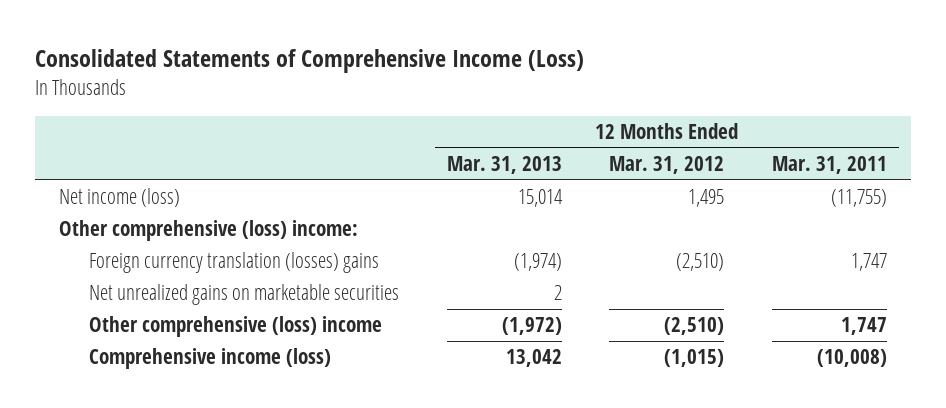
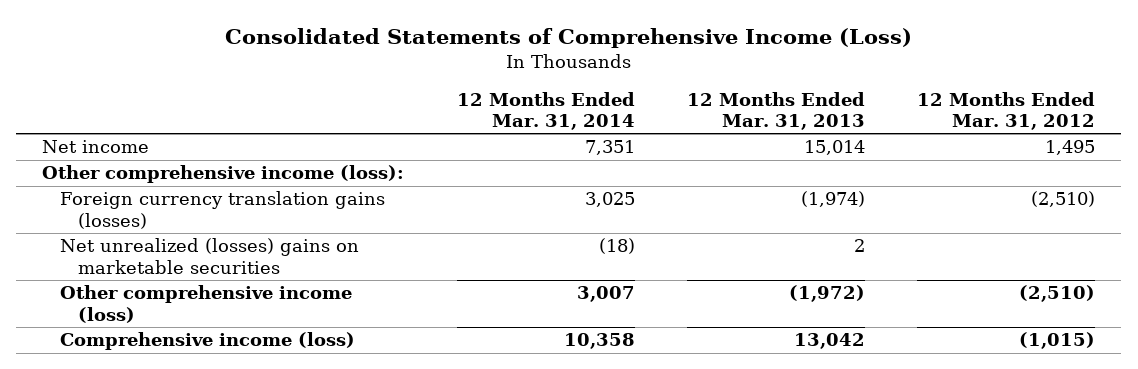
- | 12 Months Ended Mar. 31, 2013 | 12 Months Ended Mar. 31, 2012 | 12 Months Ended Mar. 31, 2011
+ | 12 Months Ended Mar. 31, 2014 | 12 Months Ended Mar. 31, 2013 | 12 Months Ended Mar. 31, 2012
- Net income (loss) | 15,014 | 1,495 | (11,755)
- Other comprehensive (loss) income:
- Foreign currency translation (losses) gains | (1,974) | (2,510) | 1,747
- Net unrealized gains on marketable securities | 2 | |
- Other comprehensive (loss) income | (1,972) | (2,510) | 1,747
+ Net income | 7,351 | 15,014 | 1,495
+ Other comprehensive income (loss):
+ Foreign currency translation gains (losses) | 3,025 | (1,974) | (2,510)
+ Net unrealized (losses) gains on marketable securities | (18) | 2 |
+ Other comprehensive income (loss) | 3,007 | (1,972) | (2,510)

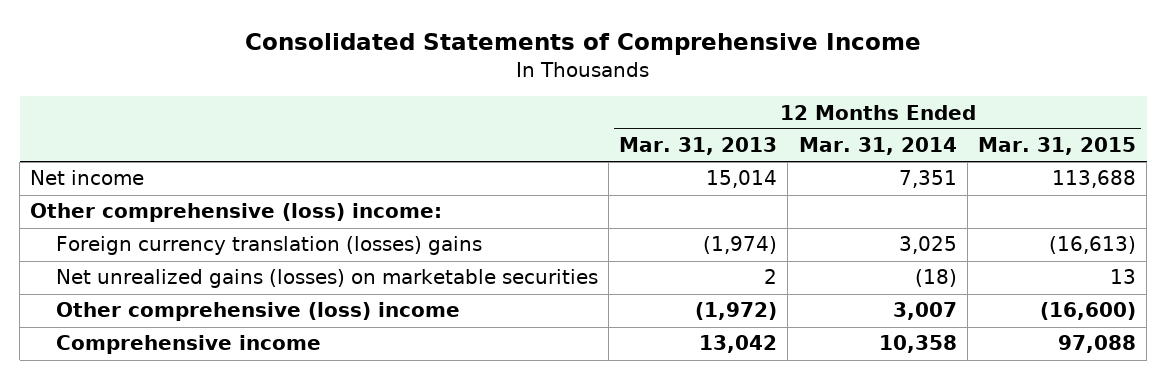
- Consolidated Statements of Comprehensive Income (Loss)
+ Consolidated Statements of Comprehensive Income
- | 12 Months Ended Mar. 31, 2014 | 12 Months Ended Mar. 31, 2013 | 12 Months Ended Mar. 31, 2012
+ | 12 Months Ended Mar. 31, 2013 | 12 Months Ended Mar. 31, 2014 | 12 Months Ended Mar. 31, 2015
- Other comprehensive income (loss):
- Foreign currency translation gains (losses) | 3,025 | (1,974) | (2,510)
- Net unrealized (losses) gains on marketable securities | (18) | 2 |
- Other comprehensive income (loss) | 3,007 | (1,972) | (2,510)
- Comprehensive income (loss) | 10,358 | 13,042 | (1,015)
+ Other comprehensive (loss) income:
+ Foreign currency translation (losses) gains | (1,974) | 3,025 | (16,613)
+ Net unrealized gains (losses) on marketable securities | 2 | (18) | 13
+ Other comprehensive (loss) income | (1,972) | 3,007 | (16,600)
+ Comprehensive income | 13,042 | 10,358 | 97,088

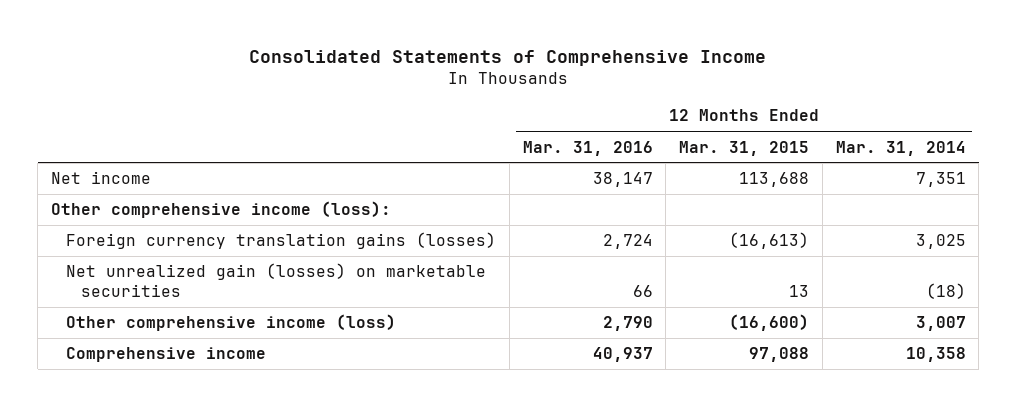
- | 12 Months Ended Mar. 31, 2013 | 12 Months Ended Mar. 31, 2014 | 12 Months Ended Mar. 31, 2015
+ | 12 Months Ended Mar. 31, 2016 | 12 Months Ended Mar. 31, 2015 | 12 Months Ended Mar. 31, 2014
- Other comprehensive (loss) income:
- Foreign currency translation (losses) gains | (1,974) | 3,025 | (16,613)
- Net unrealized gains (losses) on marketable securities | 2 | (18) | 13
- Other comprehensive (loss) income | (1,972) | 3,007 | (16,600)
+ Other comprehensive income (loss):
+ Foreign currency translation gains (losses) | 2,724 | (16,613) | 3,025
+ Net unrealized gain (losses) on marketable securities | 66 | 13 | (18)
+ Other comprehensive income (loss) | 2,790 | (16,600) | 3,007

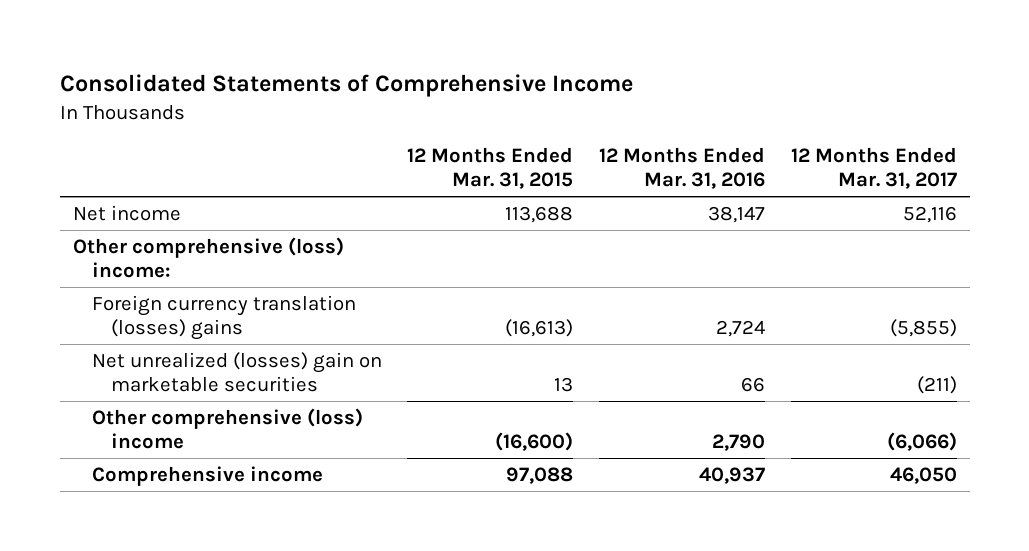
- | 12 Months Ended Mar. 31, 2016 | 12 Months Ended Mar. 31, 2015 | 12 Months Ended Mar. 31, 2014
+ | 12 Months Ended Mar. 31, 2015 | 12 Months Ended Mar. 31, 2016 | 12 Months Ended Mar. 31, 2017
- Other comprehensive income (loss):
- Foreign currency translation gains (losses) | 2,724 | (16,613) | 3,025
- Net unrealized gain (losses) on marketable securities | 66 | 13 | (18)
- Other comprehensive income (loss) | 2,790 | (16,600) | 3,007
+ Other comprehensive (loss) income:
+ Foreign currency translation (losses) gains | (16,613) | 2,724 | (5,855)
+ Net unrealized (losses) gain on marketable securities | 13 | 66 | (211)
+ Other comprehensive (loss) income | (16,600) | 2,790 | (6,066)

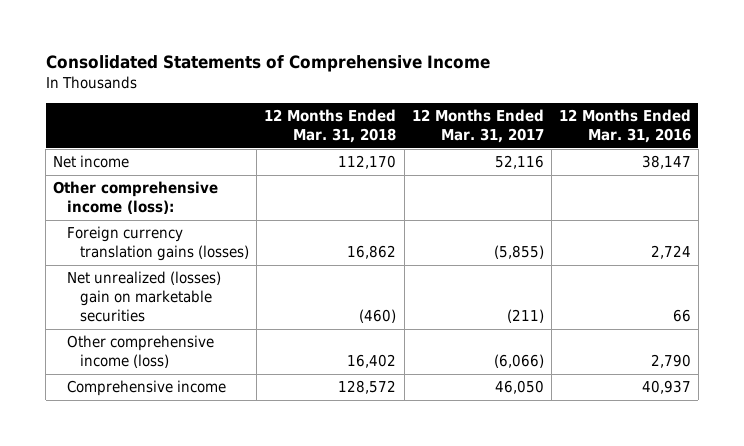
- | 12 Months Ended Mar. 31, 2015 | 12 Months Ended Mar. 31, 2016 | 12 Months Ended Mar. 31, 2017
+ | 12 Months Ended Mar. 31, 2018 | 12 Months Ended Mar. 31, 2017 | 12 Months Ended Mar. 31, 2016
- Other comprehensive (loss) income:
- Foreign currency translation (losses) gains | (16,613) | 2,724 | (5,855)
+ Other comprehensive income (loss):
+ Foreign currency translation gains (losses) | 16,862 | (5,855) | 2,724
- Other comprehensive (loss) income | (16,600) | 2,790 | (6,066)
+ Other comprehensive income (loss) | 16,402 | (6,066) | 2,790

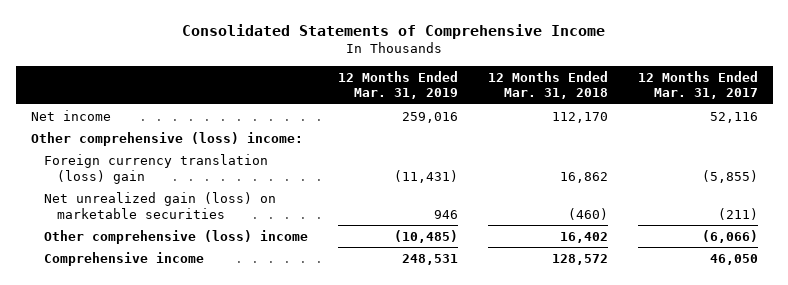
- | 12 Months Ended Mar. 31, 2018 | 12 Months Ended Mar. 31, 2017 | 12 Months Ended Mar. 31, 2016
+ | 12 Months Ended Mar. 31, 2019 | 12 Months Ended Mar. 31, 2018 | 12 Months Ended Mar. 31, 2017
- Other comprehensive income (loss):
- Foreign currency translation gains (losses) | 16,862 | (5,855) | 2,724
- Net unrealized (losses) gain on marketable securities | (460) | (211) | 66
- Other comprehensive income (loss) | 16,402 | (6,066) | 2,790
+ Other comprehensive (loss) income:
+ Foreign currency translation (loss) gain | (11,431) | 16,862 | (5,855)
+ Net unrealized gain (loss) on marketable securities | 946 | (460) | (211)
+ Other comprehensive (loss) income | (10,485) | 16,402 | (6,066)

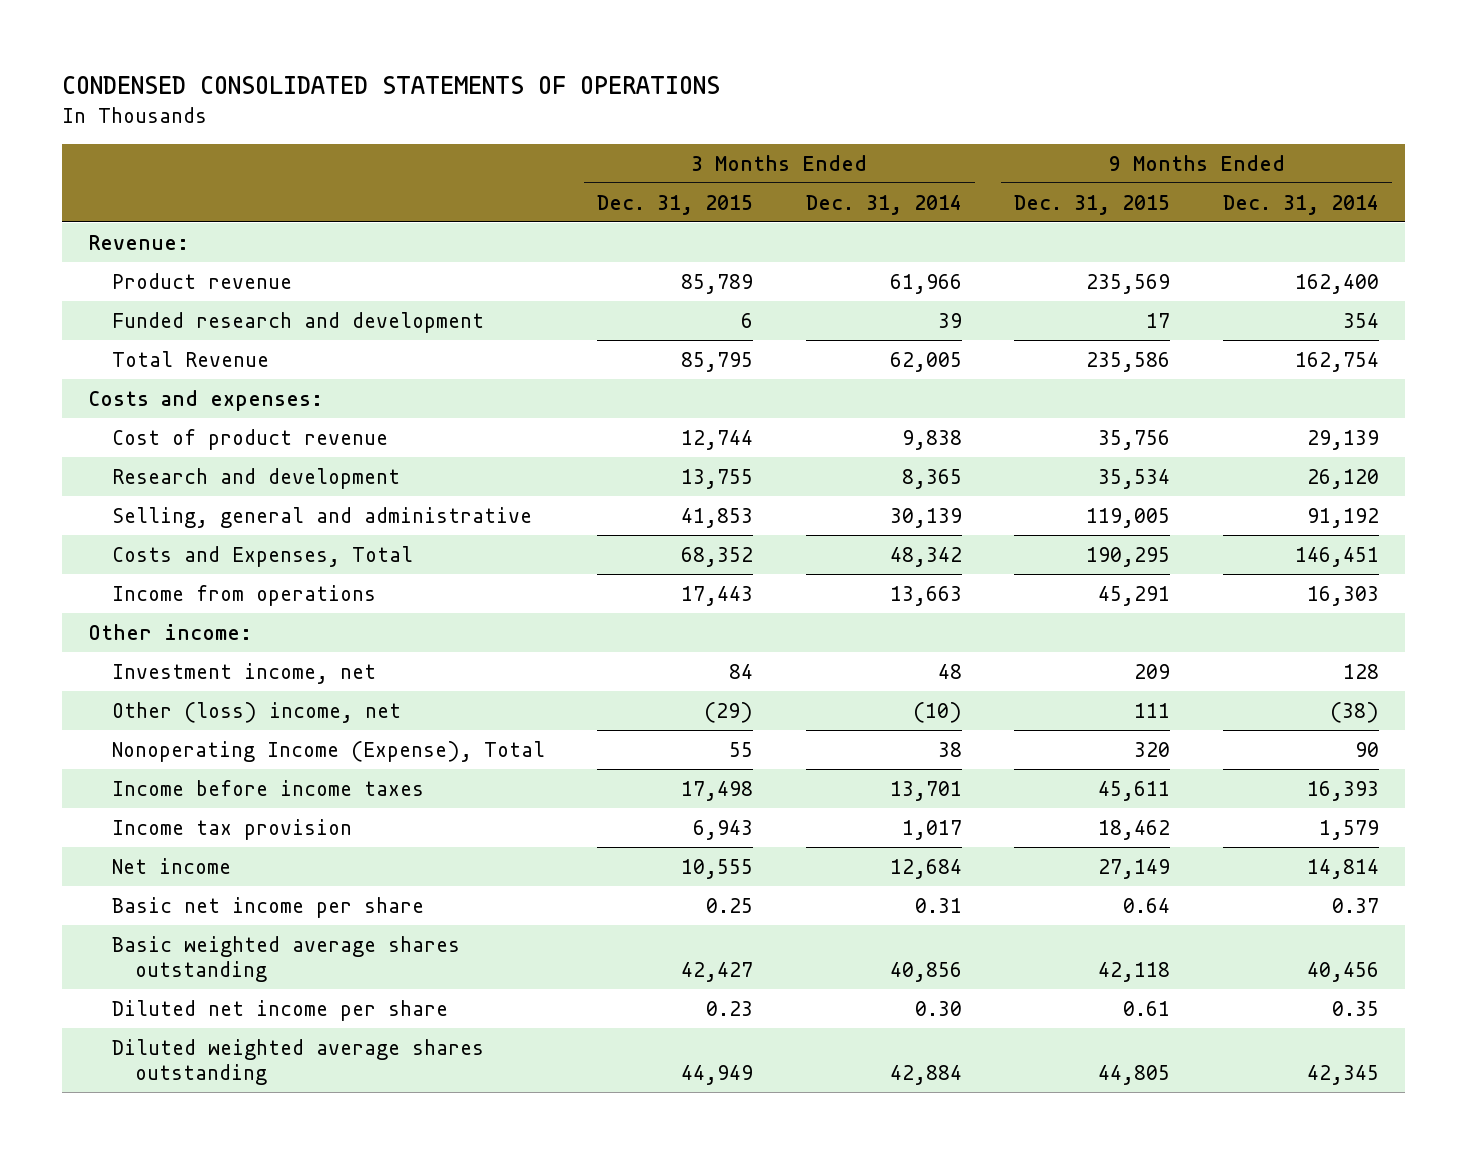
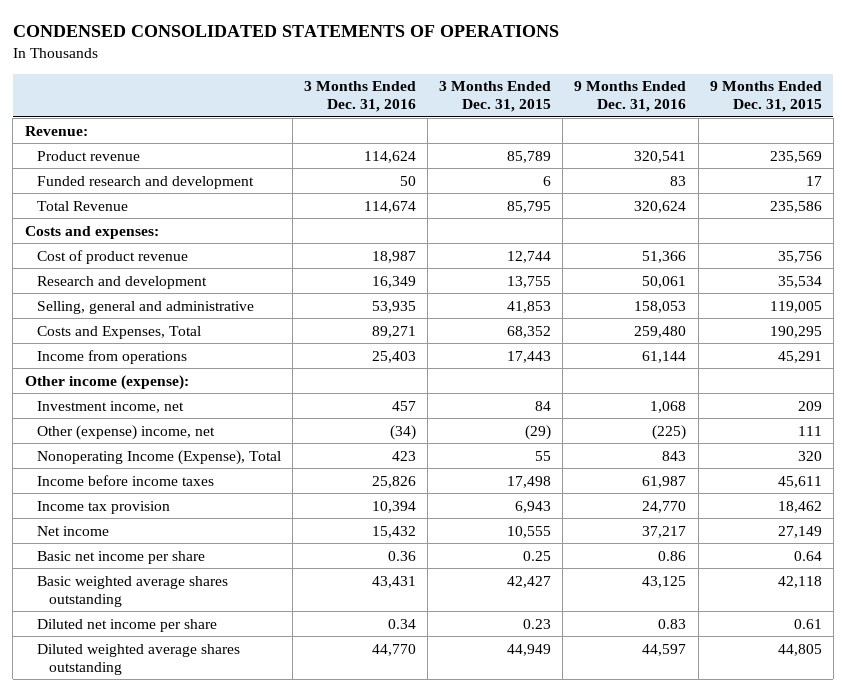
- | 3 Months Ended Dec. 31, 2015 | 3 Months Ended Dec. 31, 2014 | 9 Months Ended Dec. 31, 2015 | 9 Months Ended Dec. 31, 2014
+ | 3 Months Ended Dec. 31, 2016 | 3 Months Ended Dec. 31, 2015 | 9 Months Ended Dec. 31, 2016 | 9 Months Ended Dec. 31, 2015
- Other income:
+ Other income (expense):
- Other (loss) income, net | (29) | (10) | 111 | (38)
+ Other (expense) income, net | (34) | (29) | (225) | 111

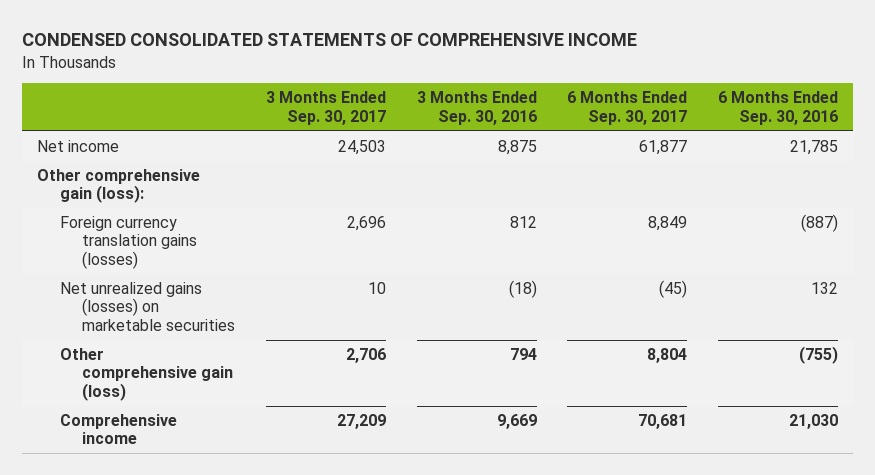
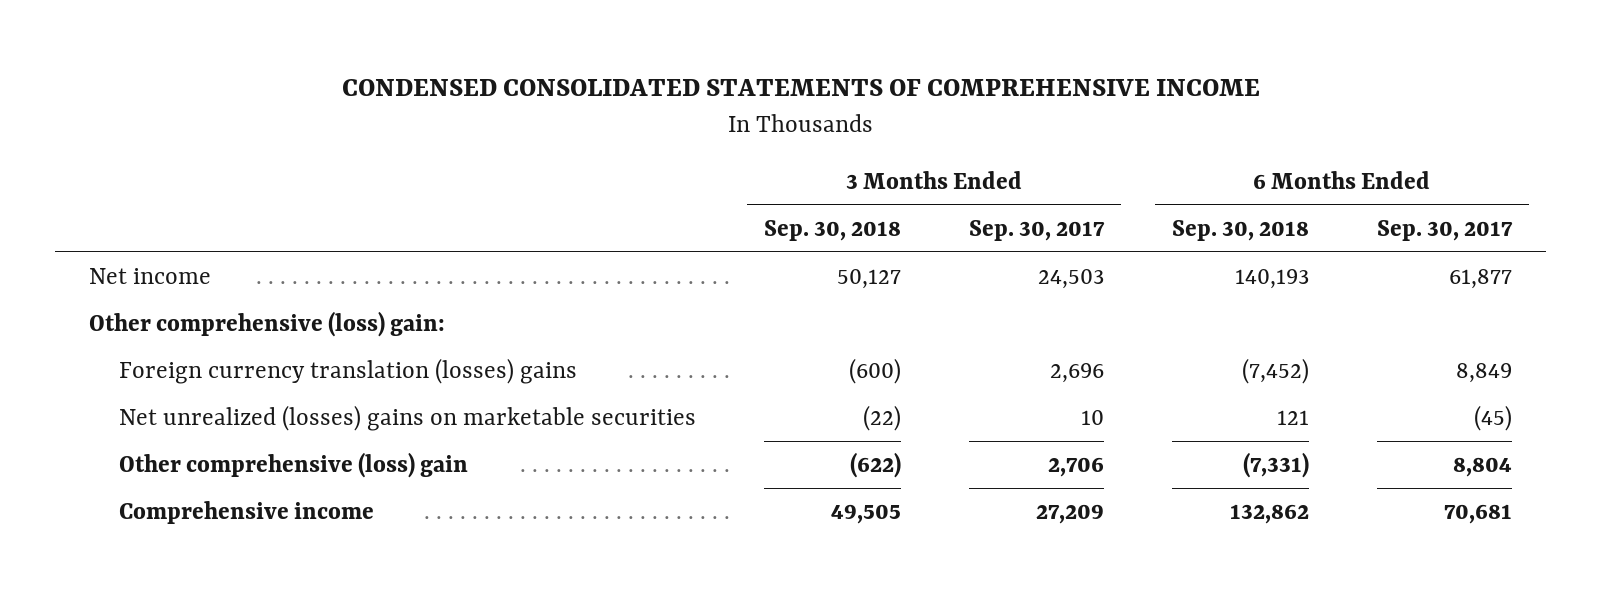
- | 3 Months Ended Sep. 30, 2017 | 3 Months Ended Sep. 30, 2016 | 6 Months Ended Sep. 30, 2017 | 6 Months Ended Sep. 30, 2016
+ | 3 Months Ended Sep. 30, 2018 | 3 Months Ended Sep. 30, 2017 | 6 Months Ended Sep. 30, 2018 | 6 Months Ended Sep. 30, 2017
- Other comprehensive gain (loss):
- Foreign currency translation gains (losses) | 2,696 | 812 | 8,849 | (887)
- Net unrealized gains (losses) on marketable securities | 10 | (18) | (45) | 132
- Other comprehensive gain (loss) | 2,706 | 794 | 8,804 | (755)
+ Other comprehensive (loss) gain:
+ Foreign currency translation (losses) gains | (600) | 2,696 | (7,452) | 8,849
+ Net unrealized (losses) gains on marketable securities | (22) | 10 | 121 | (45)
+ Other comprehensive (loss) gain | (622) | 2,706 | (7,331) | 8,804

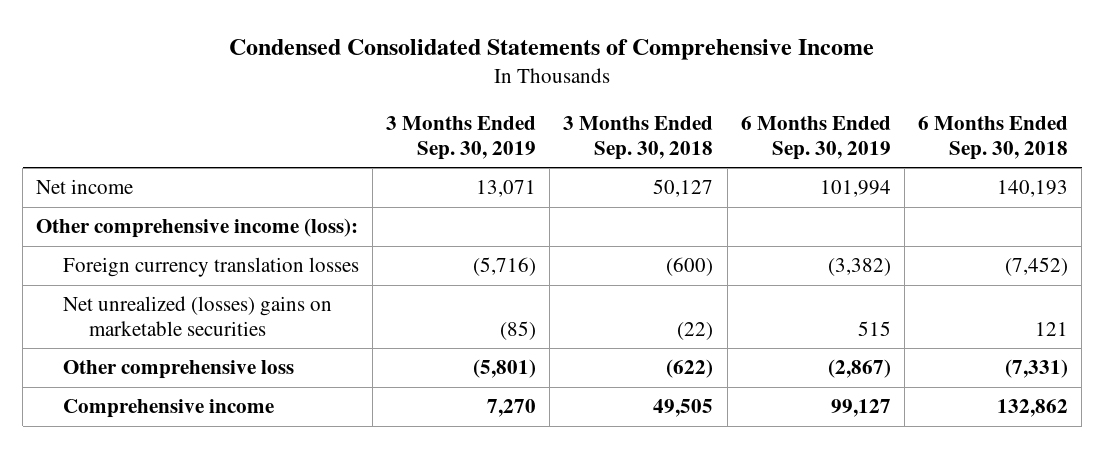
- CONDENSED CONSOLIDATED STATEMENTS OF COMPREHENSIVE INCOME
+ Condensed Consolidated Statements of Comprehensive Income
- | 3 Months Ended Sep. 30, 2018 | 3 Months Ended Sep. 30, 2017 | 6 Months Ended Sep. 30, 2018 | 6 Months Ended Sep. 30, 2017
+ | 3 Months Ended Sep. 30, 2019 | 3 Months Ended Sep. 30, 2018 | 6 Months Ended Sep. 30, 2019 | 6 Months Ended Sep. 30, 2018
- Other comprehensive (loss) gain:
- Foreign currency translation (losses) gains | (600) | 2,696 | (7,452) | 8,849
+ Other comprehensive income (loss):
+ Foreign currency translation losses | (5,716) | (600) | (3,382) | (7,452)
- Other comprehensive (loss) gain | (622) | 2,706 | (7,331) | 8,804
+ Other comprehensive loss | (5,801) | (622) | (2,867) | (7,331)

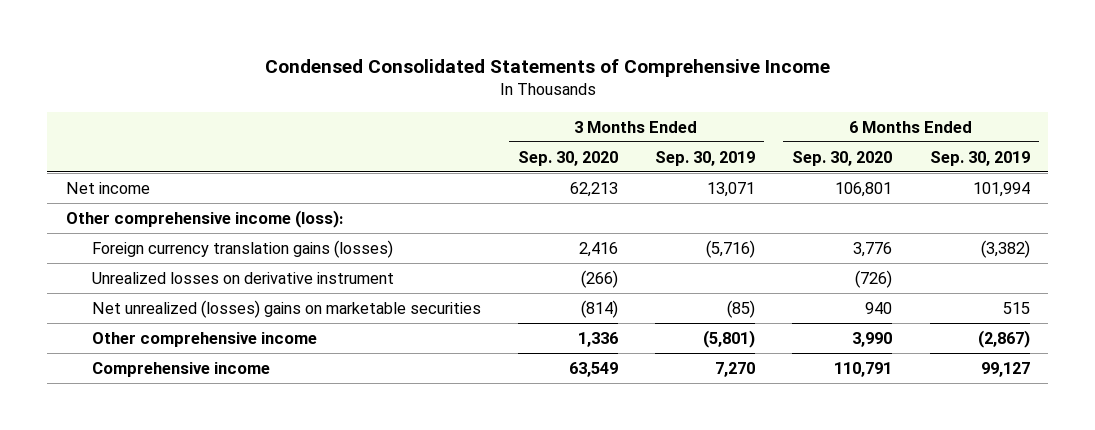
- | 3 Months Ended Sep. 30, 2019 | 3 Months Ended Sep. 30, 2018 | 6 Months Ended Sep. 30, 2019 | 6 Months Ended Sep. 30, 2018
+ | 3 Months Ended Sep. 30, 2020 | 3 Months Ended Sep. 30, 2019 | 6 Months Ended Sep. 30, 2020 | 6 Months Ended Sep. 30, 2019
- Foreign currency translation losses | (5,716) | (600) | (3,382) | (7,452)
+ Foreign currency translation gains (losses) | 2,416 | (5,716) | 3,776 | (3,382)
+ Unrealized losses on derivative instrument | (266) | | (726) |
- Other comprehensive loss | (5,801) | (622) | (2,867) | (7,331)
+ Other comprehensive income | 1,336 | (5,801) | 3,990 | (2,867)

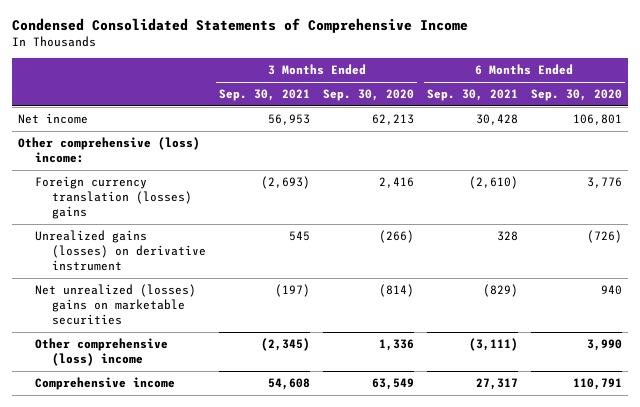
- | 3 Months Ended Sep. 30, 2020 | 3 Months Ended Sep. 30, 2019 | 6 Months Ended Sep. 30, 2020 | 6 Months Ended Sep. 30, 2019
+ | 3 Months Ended Sep. 30, 2021 | 3 Months Ended Sep. 30, 2020 | 6 Months Ended Sep. 30, 2021 | 6 Months Ended Sep. 30, 2020
- Other comprehensive income (loss):
- Foreign currency translation gains (losses) | 2,416 | (5,716) | 3,776 | (3,382)
- Unrealized losses on derivative instrument | (266) | | (726) |
+ Other comprehensive (loss) income:
+ Foreign currency translation (losses) gains | (2,693) | 2,416 | (2,610) | 3,776
+ Unrealized gains (losses) on derivative instrument | 545 | (266) | 328 | (726)
- Other comprehensive income | 1,336 | (5,801) | 3,990 | (2,867)
+ Other comprehensive (loss) income | (2,345) | 1,336 | (3,111) | 3,990

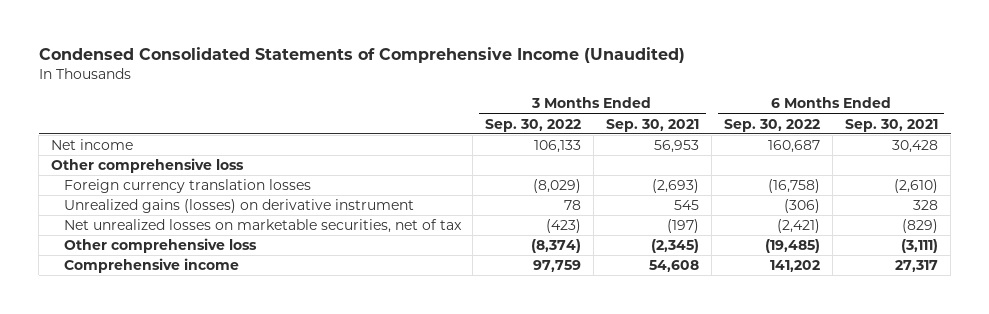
- Condensed Consolidated Statements of Comprehensive Income
+ Condensed Consolidated Statements of Comprehensive Income (Unaudited)
- | 3 Months Ended Sep. 30, 2021 | 3 Months Ended Sep. 30, 2020 | 6 Months Ended Sep. 30, 2021 | 6 Months Ended Sep. 30, 2020
+ | 3 Months Ended Sep. 30, 2022 | 3 Months Ended Sep. 30, 2021 | 6 Months Ended Sep. 30, 2022 | 6 Months Ended Sep. 30, 2021
- Other comprehensive (loss) income:
- Foreign currency translation (losses) gains | (2,693) | 2,416 | (2,610) | 3,776
+ Other comprehensive loss
+ Foreign currency translation losses | (8,029) | (2,693) | (16,758) | (2,610)
- Net unrealized (losses) gains on marketable securities | (197) | (814) | (829) | 940
- Other comprehensive (loss) income | (2,345) | 1,336 | (3,111) | 3,990
+ Net unrealized losses on marketable securities, net of tax | (423) | (197) | (2,421) | (829)
+ Other comprehensive loss | (8,374) | (2,345) | (19,485) | (3,111)

